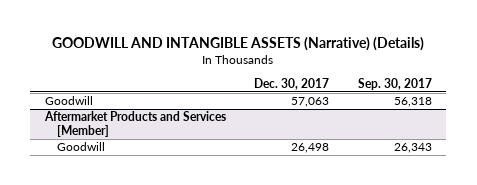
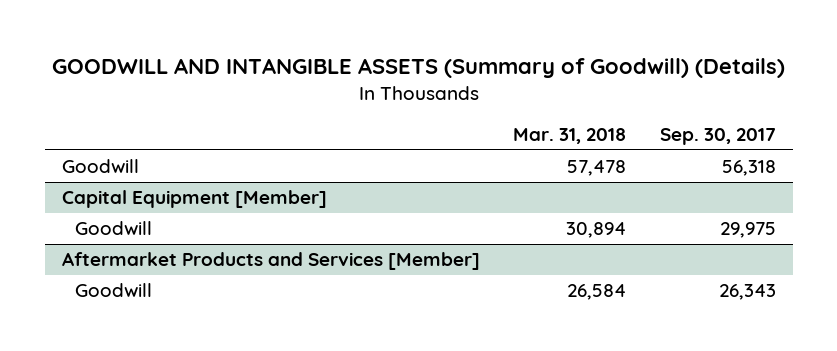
- GOODWILL AND INTANGIBLE ASSETS (Narrative) (Details)
+ GOODWILL AND INTANGIBLE ASSETS (Summary of Goodwill) (Details)
- | Dec. 30, 2017 | Sep. 30, 2017
+ | Mar. 31, 2018 | Sep. 30, 2017
+ Capital Equipment [Member]
+ Goodwill | 30,894 | 29,975

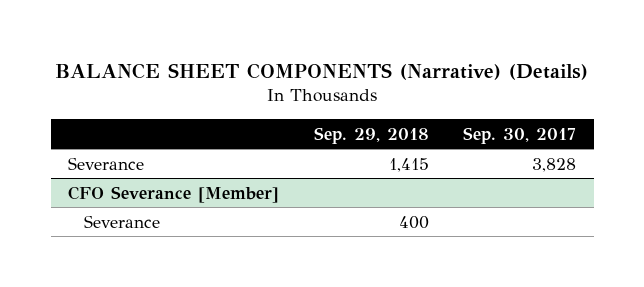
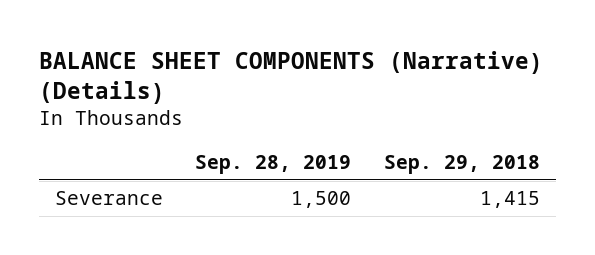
- | Sep. 29, 2018 | Sep. 30, 2017
+ | Sep. 28, 2019 | Sep. 29, 2018
- CFO Severance [Member]
- Severance | 400 |

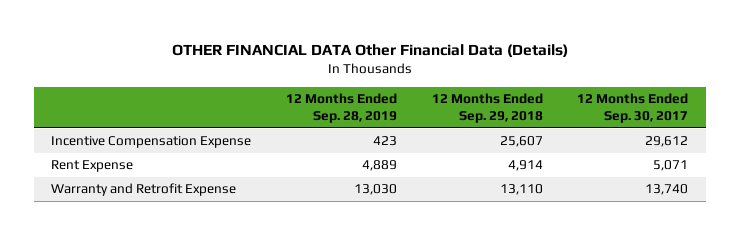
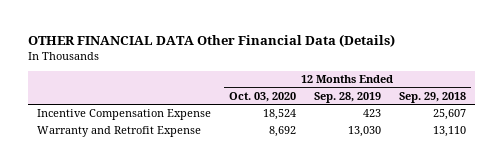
- | 12 Months Ended Sep. 28, 2019 | 12 Months Ended Sep. 29, 2018 | 12 Months Ended Sep. 30, 2017
+ | 12 Months Ended Oct. 03, 2020 | 12 Months Ended Sep. 28, 2019 | 12 Months Ended Sep. 29, 2018
- Rent Expense | 4,889 | 4,914 | 5,071

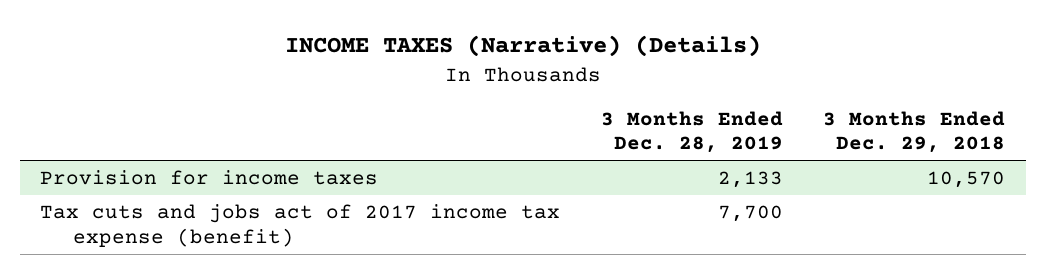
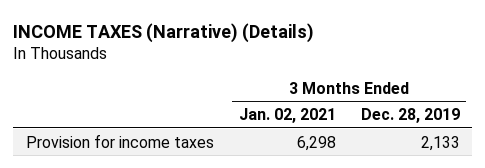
- | 3 Months Ended Dec. 28, 2019 | 3 Months Ended Dec. 29, 2018
+ | 3 Months Ended Jan. 02, 2021 | 3 Months Ended Dec. 28, 2019
- Tax cuts and jobs act of 2017 income tax expense (benefit) | 7,700 |

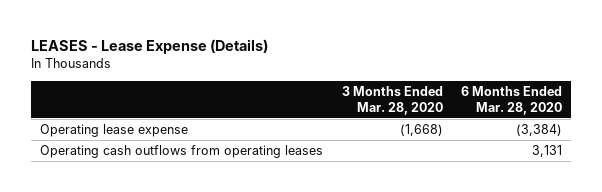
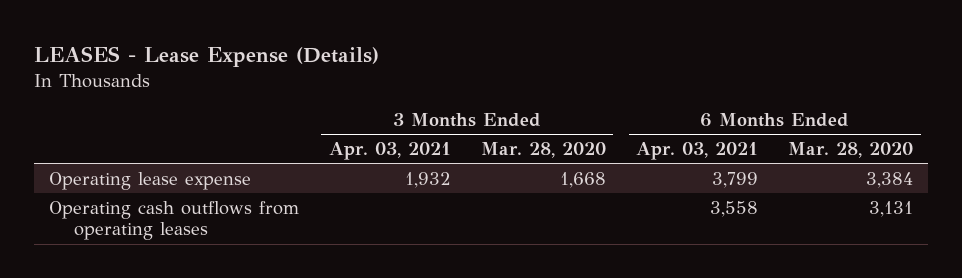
- | 3 Months Ended Mar. 28, 2020 | 6 Months Ended Mar. 28, 2020
+ | 3 Months Ended Apr. 03, 2021 | 3 Months Ended Mar. 28, 2020 | 6 Months Ended Apr. 03, 2021 | 6 Months Ended Mar. 28, 2020
- Operating lease expense | (1,668) | (3,384)
+ Operating lease expense | 1,932 | 1,668 | 3,799 | 3,384

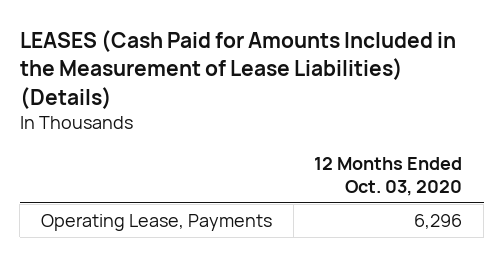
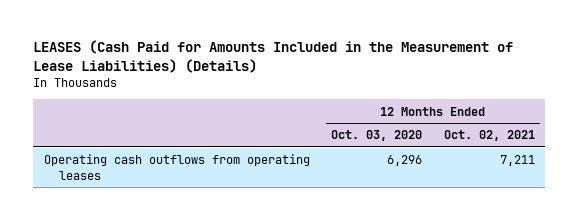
- | 12 Months Ended Oct. 03, 2020
+ | 12 Months Ended Oct. 03, 2020 | 12 Months Ended Oct. 02, 2021
- Operating Lease, Payments | 6,296
+ Operating cash outflows from operating leases | 6,296 | 7,211

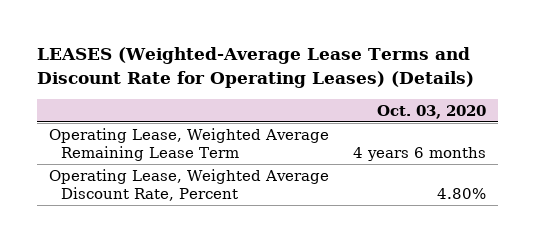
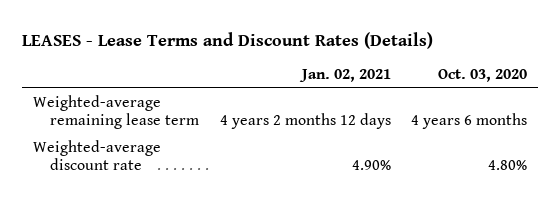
- LEASES (Weighted-Average Lease Terms and Discount Rate for Operating Leases) (Details)
+ LEASES - Lease Terms and Discount Rates (Details)
- | Oct. 03, 2020
+ | Jan. 02, 2021 | Oct. 03, 2020
- Operating Lease, Weighted Average Remaining Lease Term | 4 years 6 months
- Operating Lease, Weighted Average Discount Rate, Percent | 4.80%
+ Weighted-average remaining lease term | 4 years 2 months 12 days | 4 years 6 months
+ Weighted-average discount rate | 4.90% | 4.80%

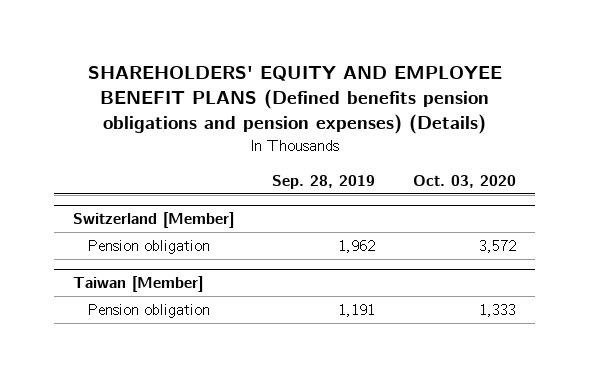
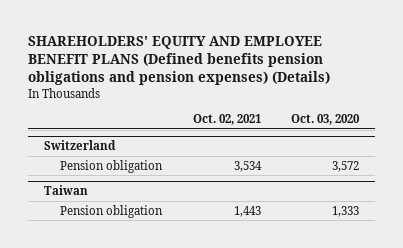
- | Sep. 28, 2019 | Oct. 03, 2020
+ | Oct. 02, 2021 | Oct. 03, 2020
- Switzerland [Member]
+ Switzerland
- Taiwan [Member]
+ Taiwan

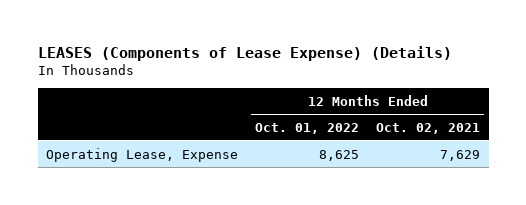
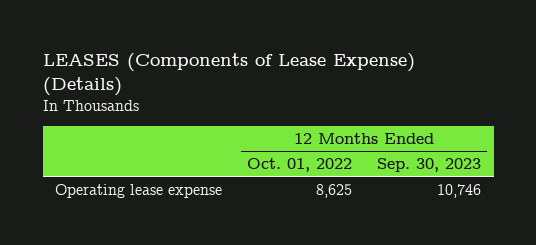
- | 12 Months Ended Oct. 01, 2022 | 12 Months Ended Oct. 02, 2021
+ | 12 Months Ended Oct. 01, 2022 | 12 Months Ended Sep. 30, 2023
- Operating Lease, Expense | 8,625 | 7,629
+ Operating lease expense | 8,625 | 10,746

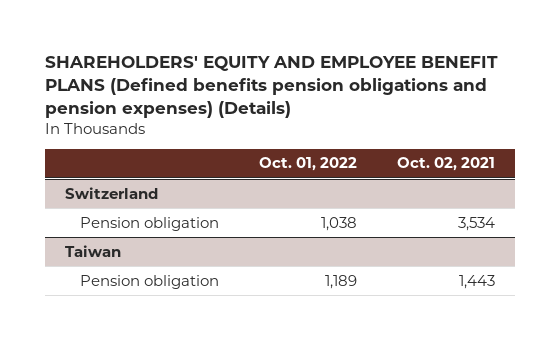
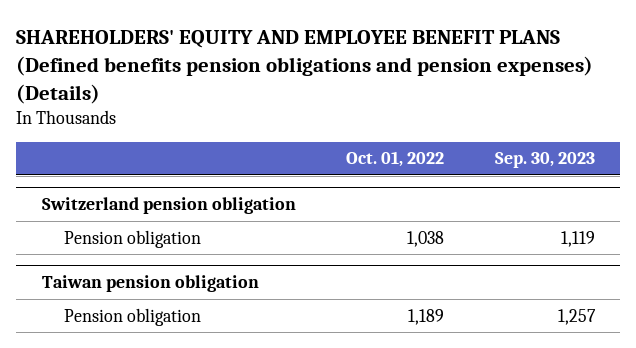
- | Oct. 01, 2022 | Oct. 02, 2021
+ | Oct. 01, 2022 | Sep. 30, 2023
- Switzerland
+ Switzerland pension obligation
- Taiwan
+ Taiwan pension obligation

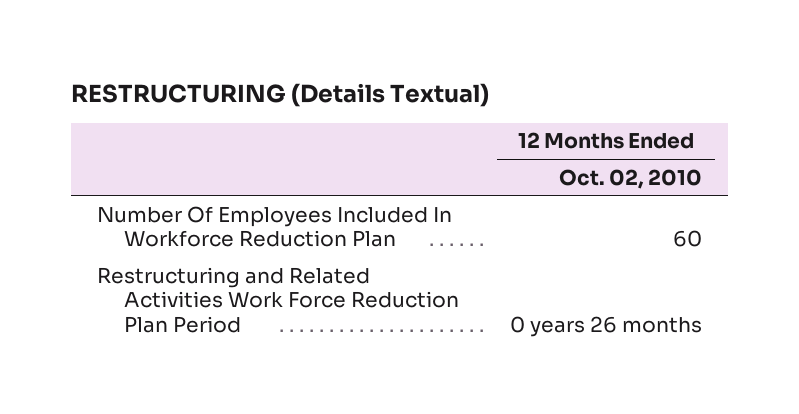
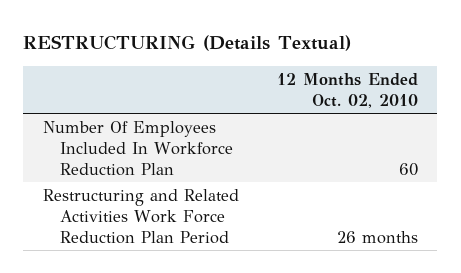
- Restructuring and Related Activities Work Force Reduction Plan Period | 0 years 26 months
+ Restructuring and Related Activities Work Force Reduction Plan Period | 26 months

